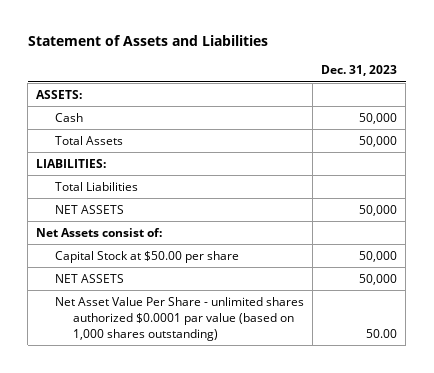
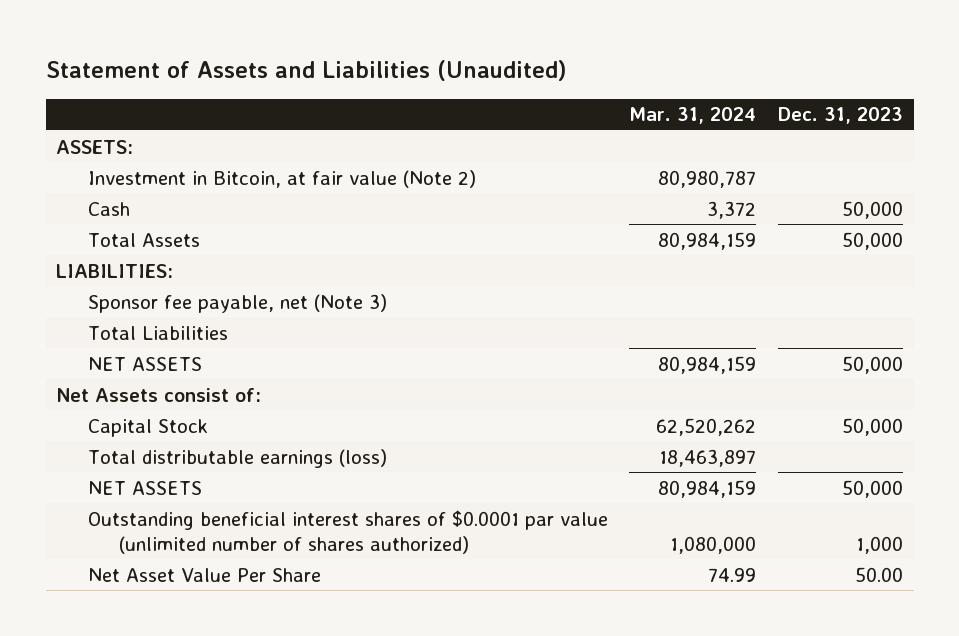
- Statement of Assets and Liabilities
+ Statement of Assets and Liabilities (Unaudited)
- | Dec. 31, 2023
+ | Mar. 31, 2024 | Dec. 31, 2023
+ Investment in Bitcoin, at fair value (Note 2) | 80,980,787 |
+ Sponsor fee payable, net (Note 3)
- Capital Stock at $50.00 per share | 50,000
+ Capital Stock | 62,520,262 | 50,000
+ Total distributable earnings (loss) | 18,463,897 |
- Net Asset Value Per Share - unlimited shares authorized $0.0001 par value (based on 1,000 shares outstanding) | 50.00
+ Outstanding beneficial interest shares of $0.0001 par value (unlimited number of shares authorized) | 1,080,000 | 1,000
+ Net Asset Value Per Share | 74.99 | 50.00

